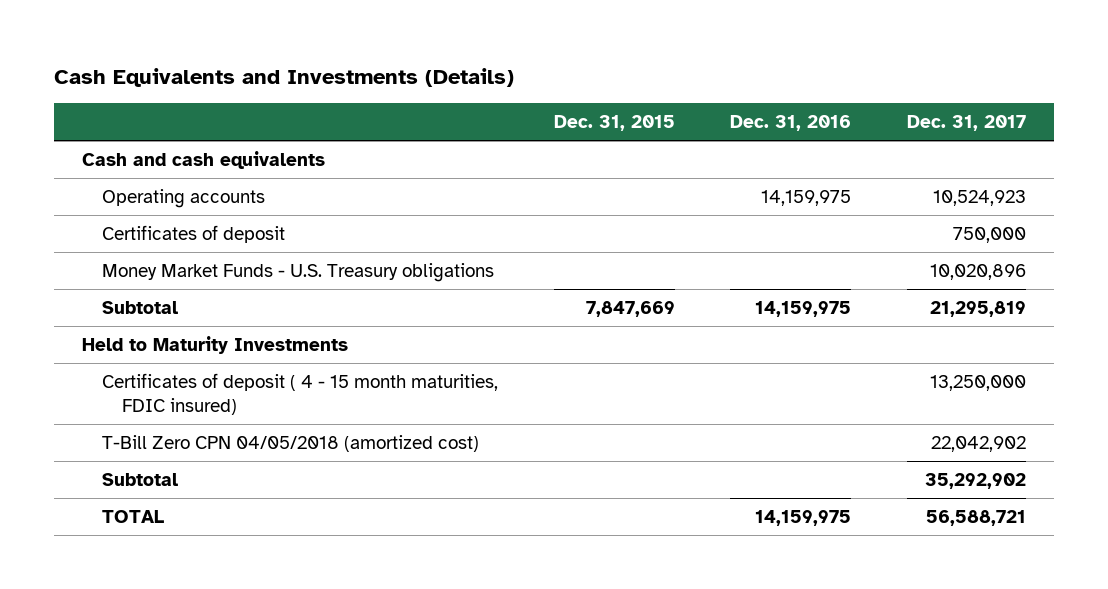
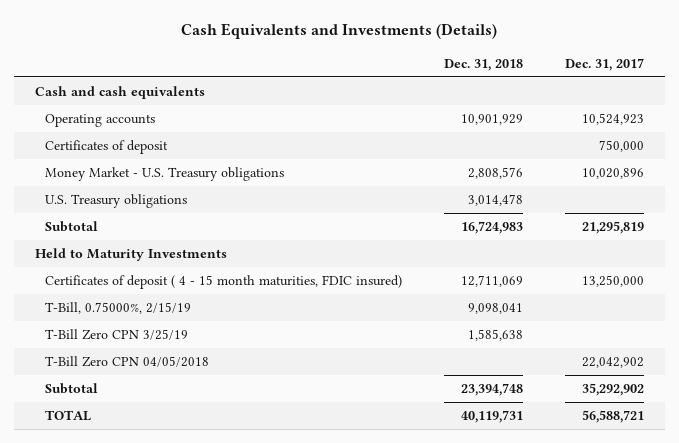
- | Dec. 31, 2015 | Dec. 31, 2016 | Dec. 31, 2017
+ | Dec. 31, 2018 | Dec. 31, 2017
- Money Market Funds - U.S. Treasury obligations | | | 10,020,896
+ Money Market - U.S. Treasury obligations | 2,808,576 | 10,020,896
+ U.S. Treasury obligations | 3,014,478 |
- T-Bill Zero CPN 04/05/2018 (amortized cost) | | | 22,042,902
+ T-Bill, 0.75000%, 2/15/19 | 9,098,041 |
+ T-Bill Zero CPN 3/25/19 | 1,585,638 |
+ T-Bill Zero CPN 04/05/2018 | | 22,042,902

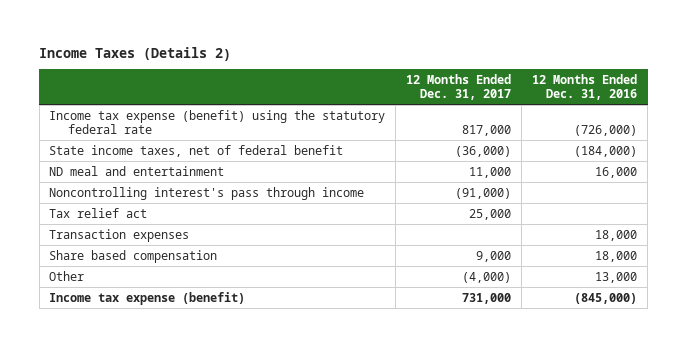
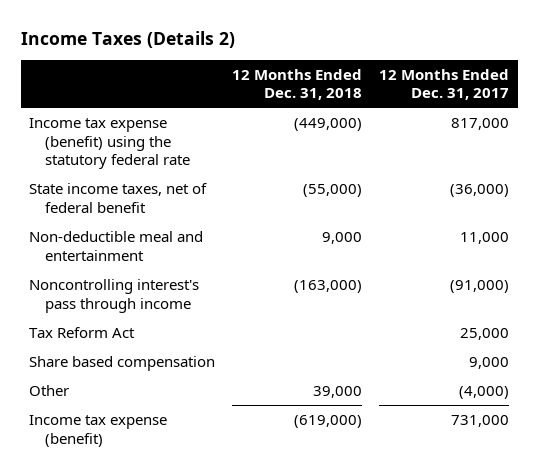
- | 12 Months Ended Dec. 31, 2017 | 12 Months Ended Dec. 31, 2016
+ | 12 Months Ended Dec. 31, 2018 | 12 Months Ended Dec. 31, 2017
- ND meal and entertainment | 11,000 | 16,000
+ Non-deductible meal and entertainment | 9,000 | 11,000
- Tax relief act | 25,000 |
- Transaction expenses | | 18,000
+ Tax Reform Act | | 25,000

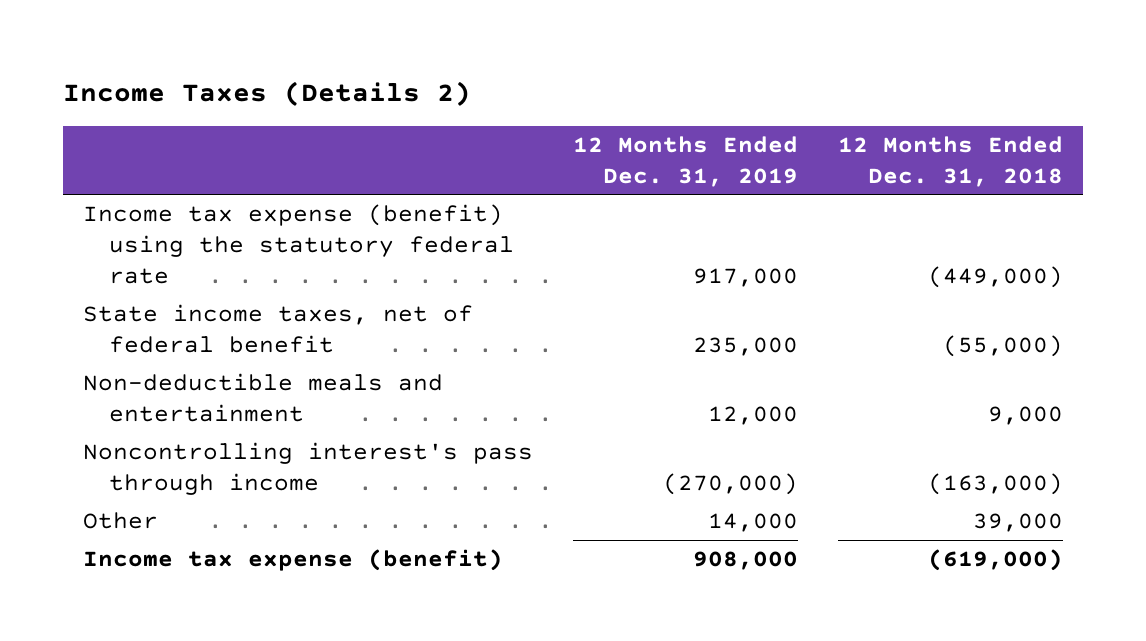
- | 12 Months Ended Dec. 31, 2018 | 12 Months Ended Dec. 31, 2017
+ | 12 Months Ended Dec. 31, 2019 | 12 Months Ended Dec. 31, 2018
- Non-deductible meal and entertainment | 9,000 | 11,000
+ Non-deductible meals and entertainment | 12,000 | 9,000
- Tax Reform Act | | 25,000
- Share based compensation | | 9,000

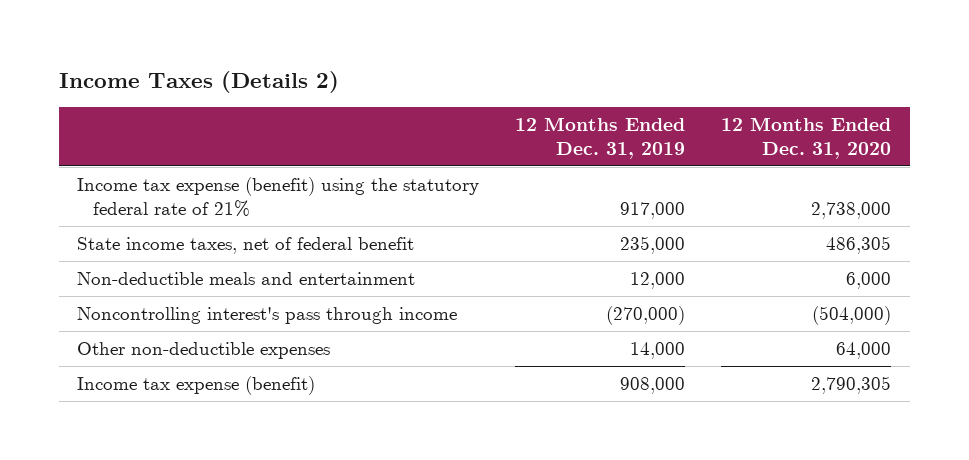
- | 12 Months Ended Dec. 31, 2019 | 12 Months Ended Dec. 31, 2018
+ | 12 Months Ended Dec. 31, 2019 | 12 Months Ended Dec. 31, 2020
- Income tax expense (benefit) using the statutory federal rate | 917,000 | (449,000)
+ Income tax expense (benefit) using the statutory federal rate of 21% | 917,000 | 2,738,000
- Other | 14,000 | 39,000
+ Other non-deductible expenses | 14,000 | 64,000

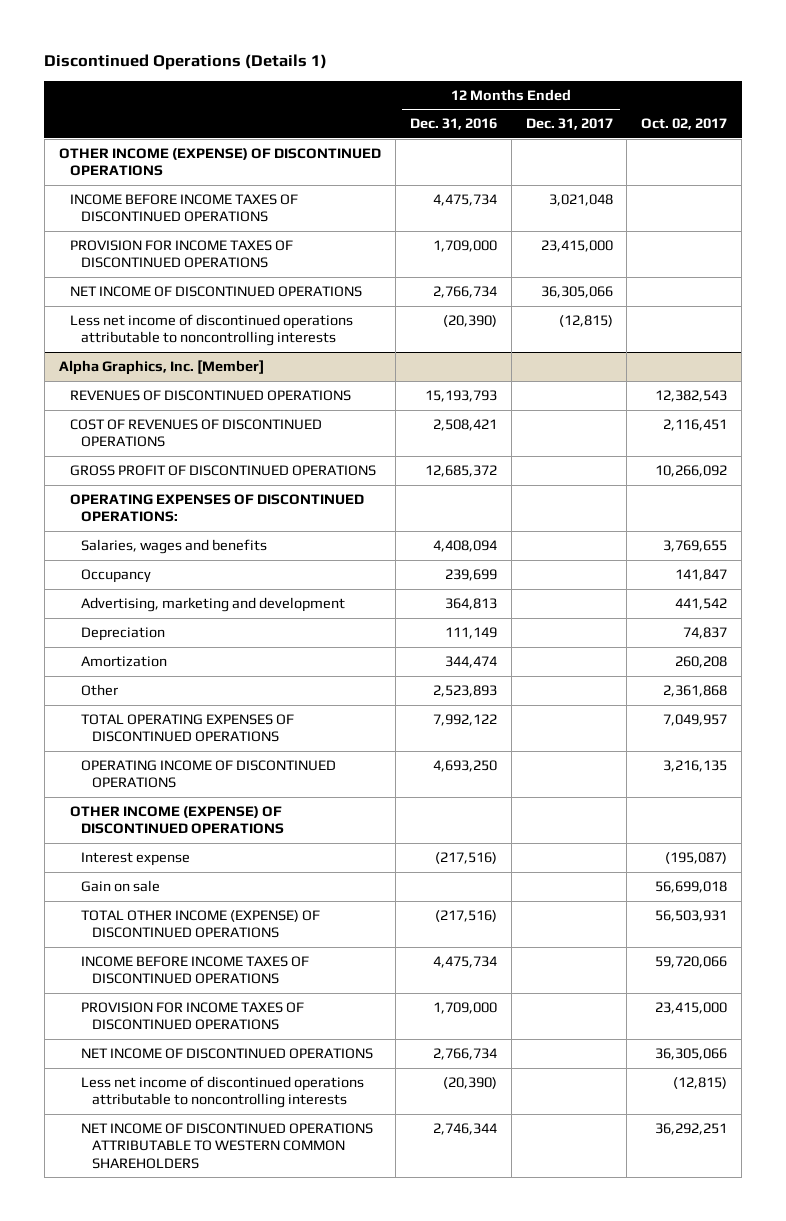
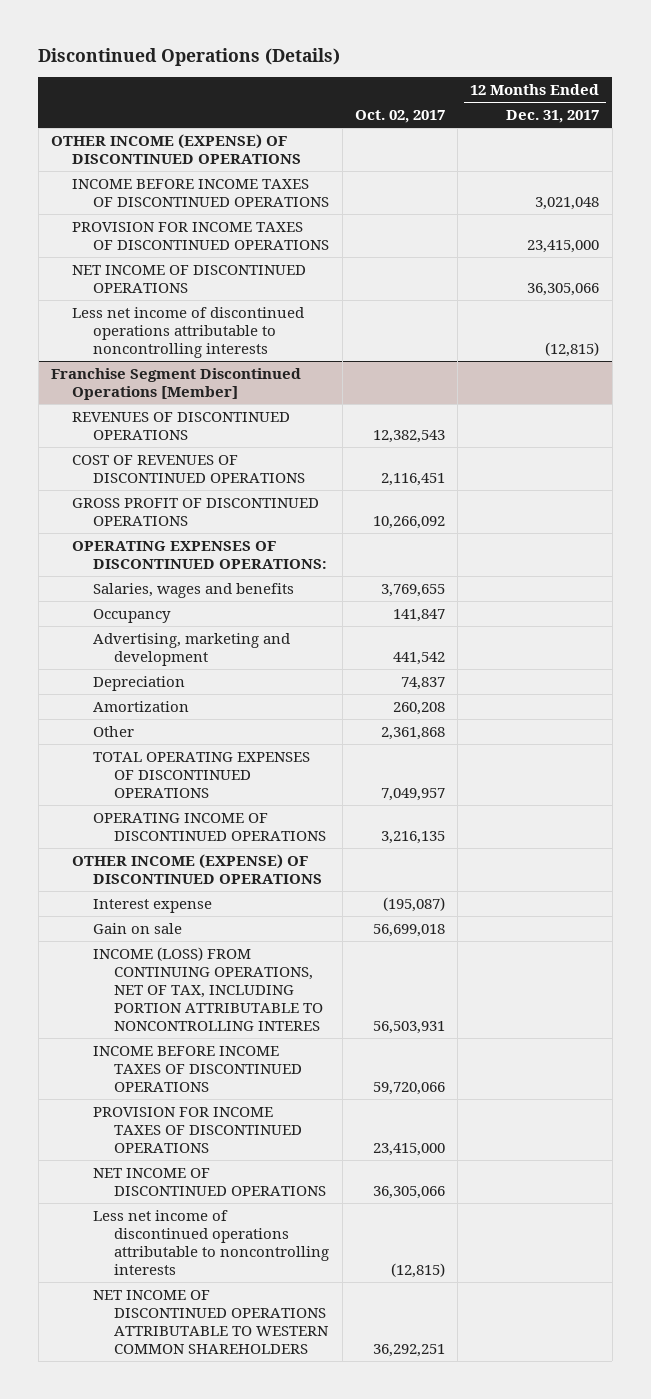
- Discontinued Operations (Details 1)
+ Discontinued Operations (Details)
- | 12 Months Ended Dec. 31, 2016 | 12 Months Ended Dec. 31, 2017 | Oct. 02, 2017
+ | Oct. 02, 2017 | 12 Months Ended Dec. 31, 2017
- Alpha Graphics, Inc. [Member]
+ Franchise Segment Discontinued Operations [Member]
- TOTAL OTHER INCOME (EXPENSE) OF DISCONTINUED OPERATIONS | (217,516) | | 56,503,931
+ INCOME (LOSS) FROM CONTINUING OPERATIONS, NET OF TAX, INCLUDING PORTION ATTRIBUTABLE TO NONCONTROLLING INTERES | 56,503,931 |

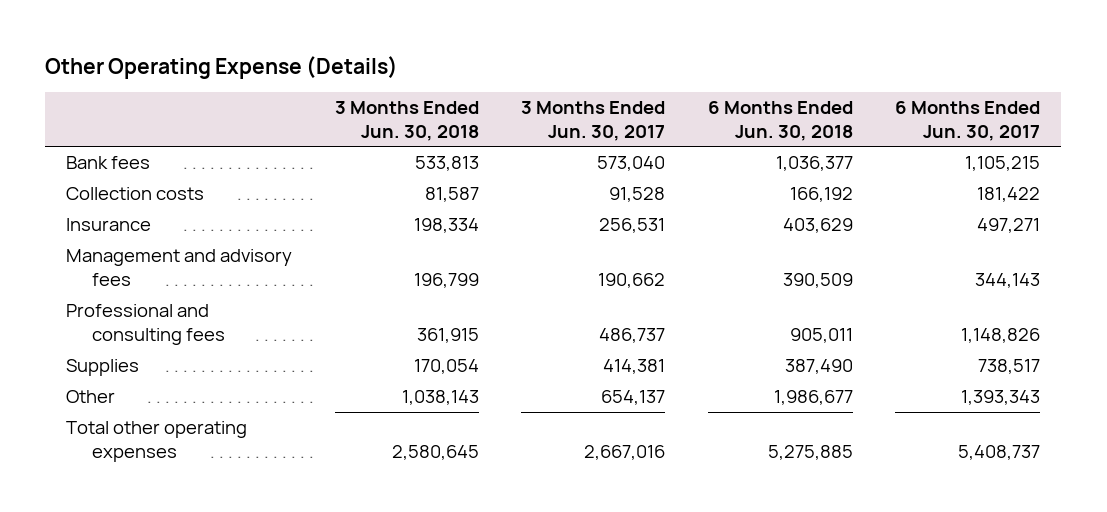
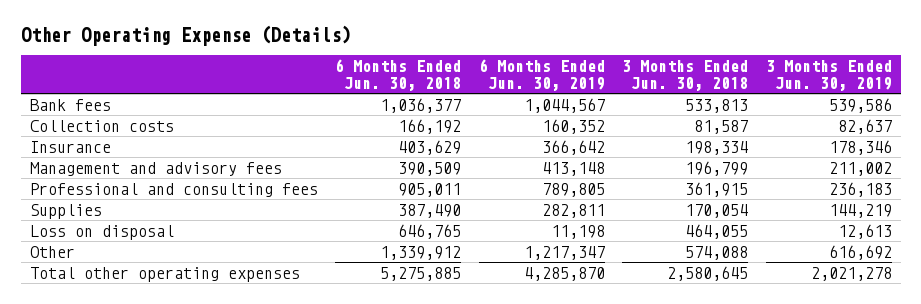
- | 3 Months Ended Jun. 30, 2018 | 3 Months Ended Jun. 30, 2017 | 6 Months Ended Jun. 30, 2018 | 6 Months Ended Jun. 30, 2017
+ | 6 Months Ended Jun. 30, 2018 | 6 Months Ended Jun. 30, 2019 | 3 Months Ended Jun. 30, 2018 | 3 Months Ended Jun. 30, 2019
- Other | 1,038,143 | 654,137 | 1,986,677 | 1,393,343
+ Loss on disposal | 646,765 | 11,198 | 464,055 | 12,613
+ Other | 1,339,912 | 1,217,347 | 574,088 | 616,692

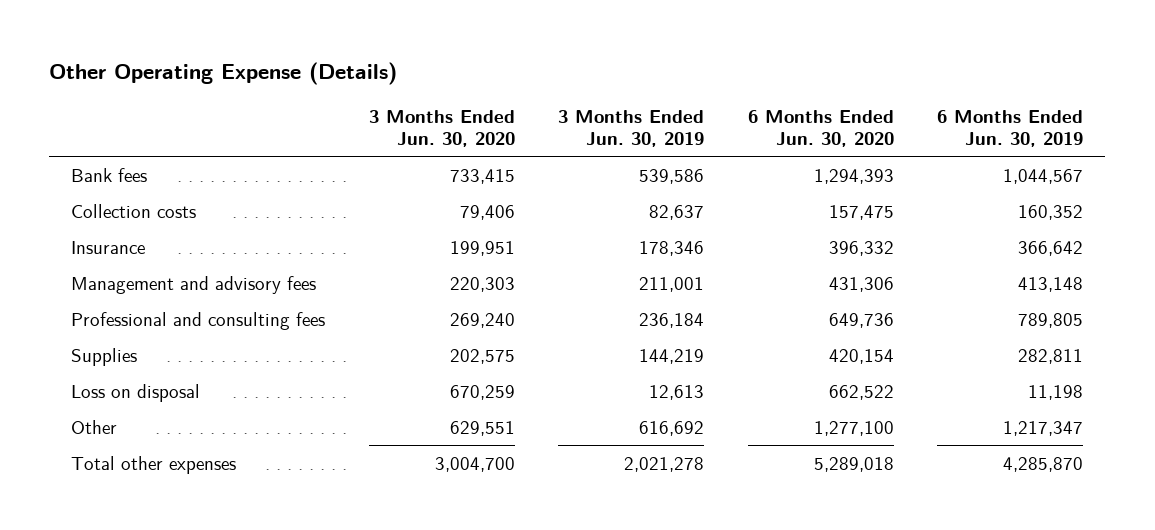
- | 6 Months Ended Jun. 30, 2018 | 6 Months Ended Jun. 30, 2019 | 3 Months Ended Jun. 30, 2018 | 3 Months Ended Jun. 30, 2019
+ | 3 Months Ended Jun. 30, 2020 | 3 Months Ended Jun. 30, 2019 | 6 Months Ended Jun. 30, 2020 | 6 Months Ended Jun. 30, 2019
- Management and advisory fees | 390,509 | 413,148 | 196,799 | 211,002
- Professional and consulting fees | 905,011 | 789,805 | 361,915 | 236,183
+ Management and advisory fees | 220,303 | 211,001 | 431,306 | 413,148
+ Professional and consulting fees | 269,240 | 236,184 | 649,736 | 789,805
- Total other operating expenses | 5,275,885 | 4,285,870 | 2,580,645 | 2,021,278
+ Total other expenses | 3,004,700 | 2,021,278 | 5,289,018 | 4,285,870

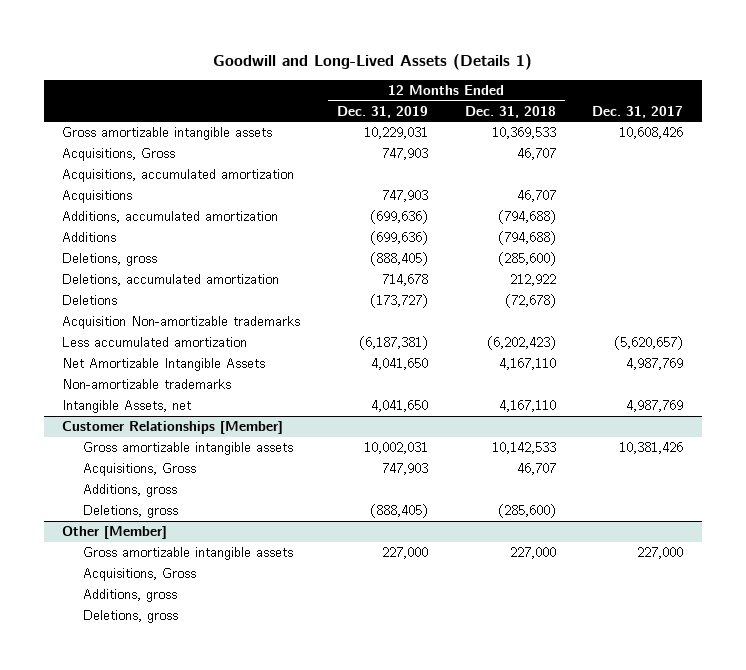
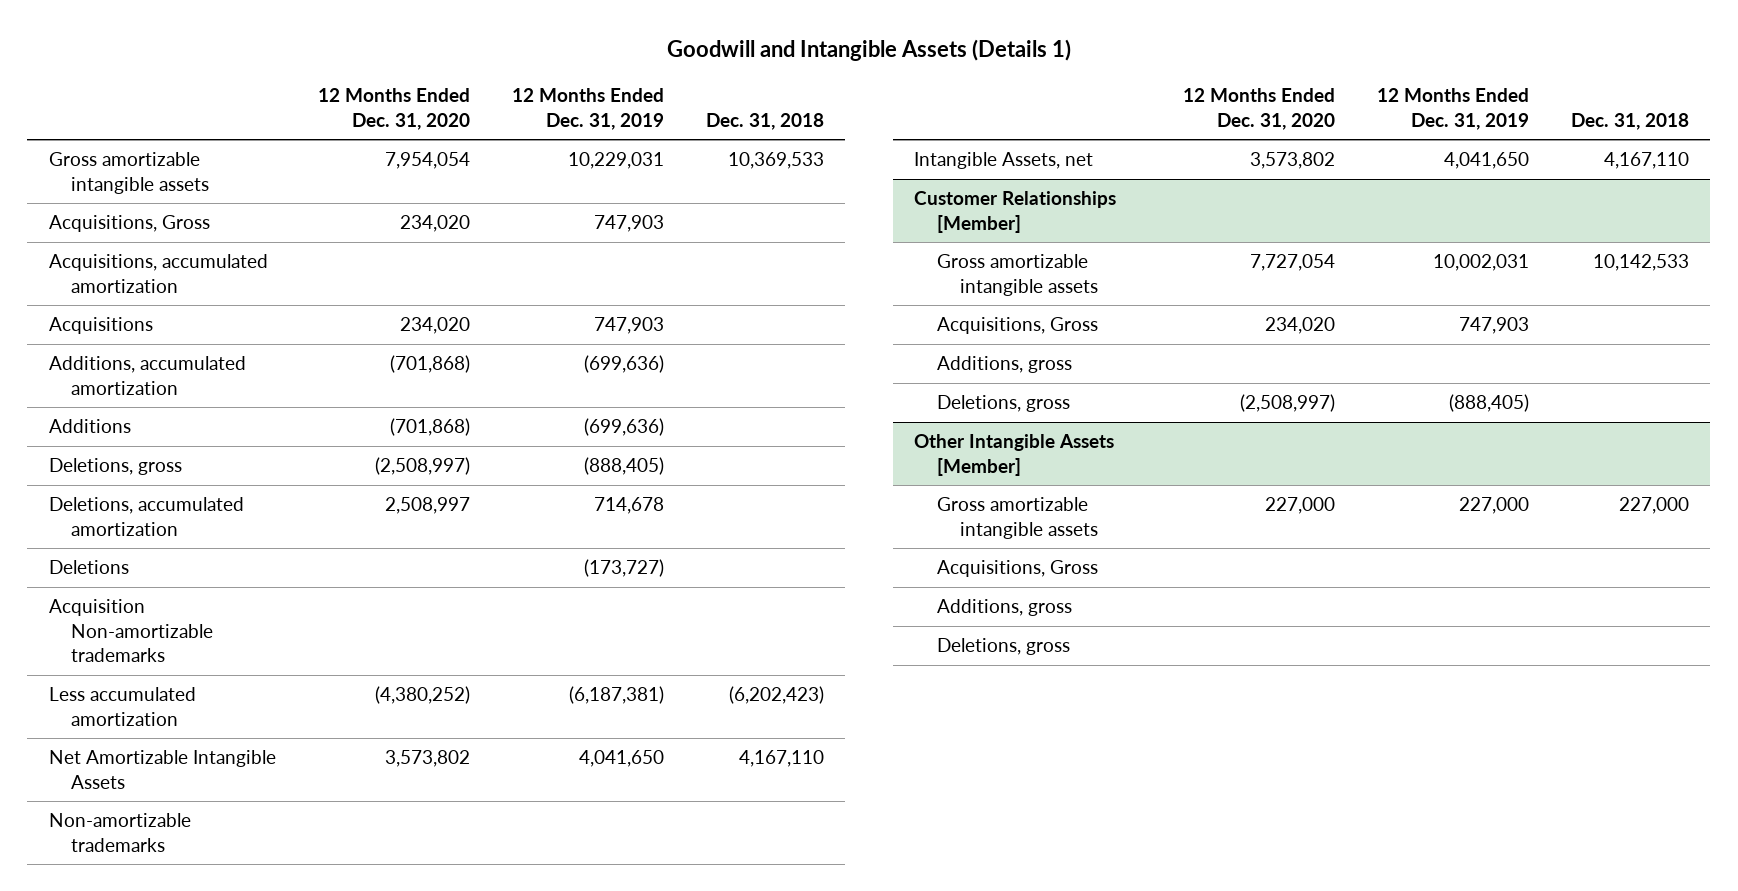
- Goodwill and Long-Lived Assets (Details 1)
+ Goodwill and Intangible Assets (Details 1)
- | 12 Months Ended Dec. 31, 2019 | 12 Months Ended Dec. 31, 2018 | Dec. 31, 2017
+ | 12 Months Ended Dec. 31, 2020 | 12 Months Ended Dec. 31, 2019 | Dec. 31, 2018
- Other [Member]
+ Other Intangible Assets [Member]

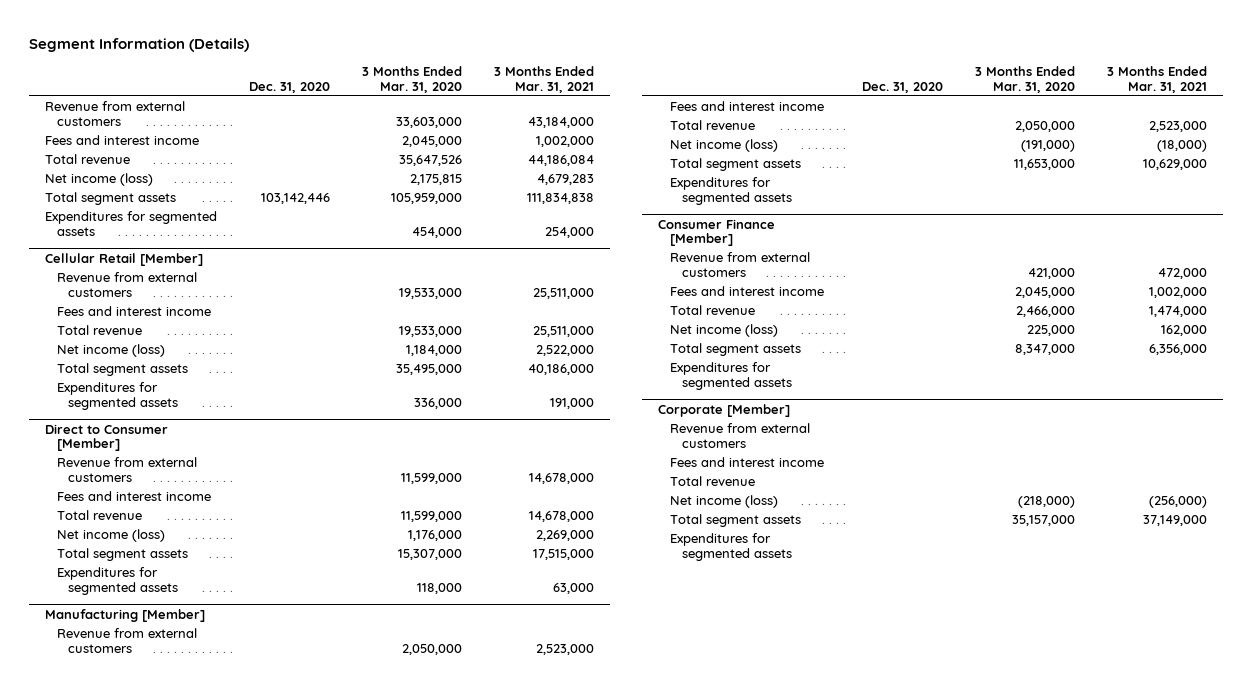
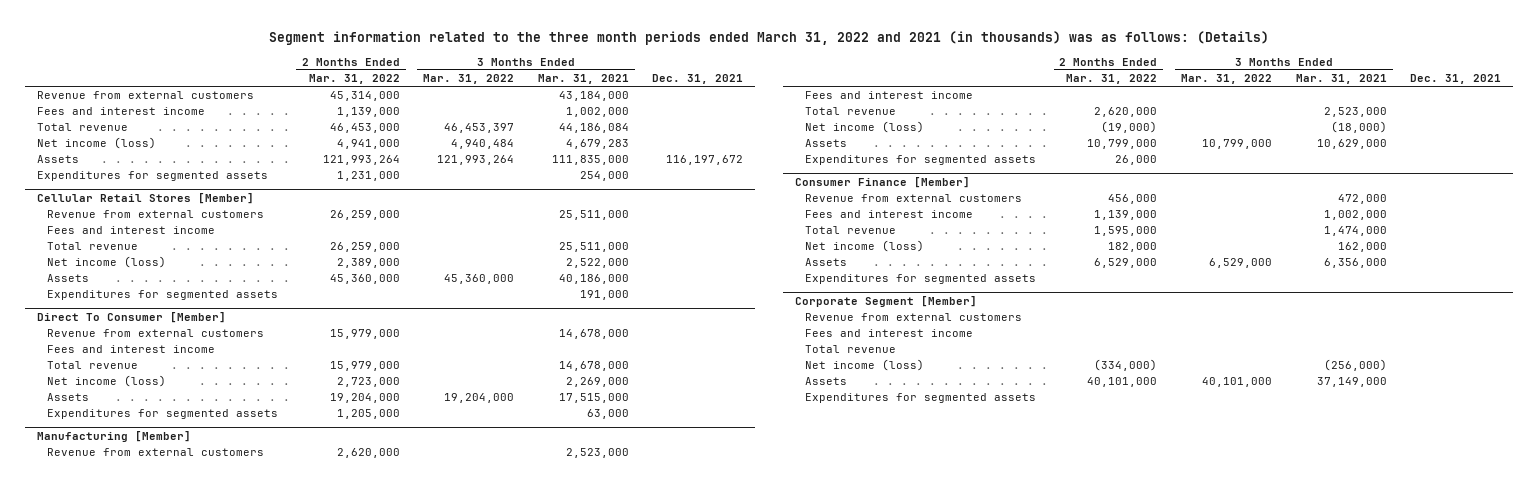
- Segment Information (Details)
+ Segment information related to the three month periods ended March 31, 2022 and 2021 (in thousands) was as follows: (Details)
- | Dec. 31, 2020 | 3 Months Ended Mar. 31, 2020 | 3 Months Ended Mar. 31, 2021
+ | 2 Months Ended Mar. 31, 2022 | 3 Months Ended Mar. 31, 2022 | 3 Months Ended Mar. 31, 2021 | Dec. 31, 2021
- Total segment assets | 103,142,446 | 105,959,000 | 111,834,838
+ Assets | 121,993,264 | 121,993,264 | 111,835,000 | 116,197,672
- Cellular Retail [Member]
+ Cellular Retail Stores [Member]
- Total segment assets | | 35,495,000 | 40,186,000
+ Assets | 45,360,000 | 45,360,000 | 40,186,000 |
- Direct to Consumer [Member]
+ Direct To Consumer [Member]
- Total segment assets | | 15,307,000 | 17,515,000
+ Assets | 19,204,000 | 19,204,000 | 17,515,000 |
@ Manufacturing [Member]
- Total segment assets | | 11,653,000 | 10,629,000
+ Assets | 10,799,000 | 10,799,000 | 10,629,000 |
@ Consumer Finance [Member]
- Total segment assets | | 8,347,000 | 6,356,000
+ Assets | 6,529,000 | 6,529,000 | 6,356,000 |
- Corporate [Member]
+ Corporate Segment [Member]
- Total segment assets | | 35,157,000 | 37,149,000
+ Assets | 40,101,000 | 40,101,000 | 37,149,000 |

